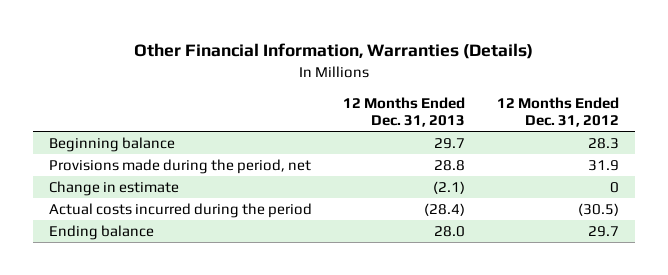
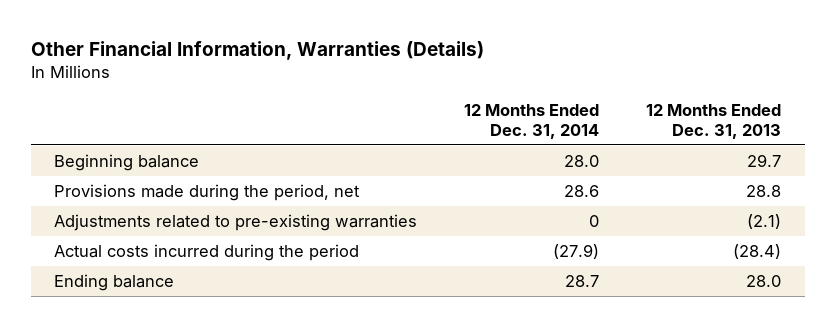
- | 12 Months Ended Dec. 31, 2013 | 12 Months Ended Dec. 31, 2012
+ | 12 Months Ended Dec. 31, 2014 | 12 Months Ended Dec. 31, 2013
- Change in estimate | (2.1) | 0
+ Adjustments related to pre-existing warranties | 0 | (2.1)

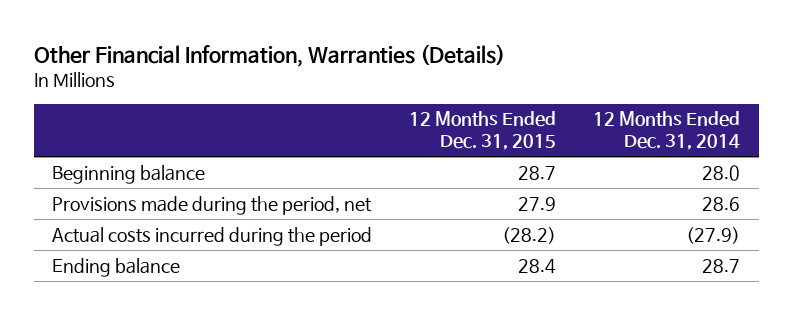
- | 12 Months Ended Dec. 31, 2014 | 12 Months Ended Dec. 31, 2013
+ | 12 Months Ended Dec. 31, 2015 | 12 Months Ended Dec. 31, 2014
- Adjustments related to pre-existing warranties | 0 | (2.1)

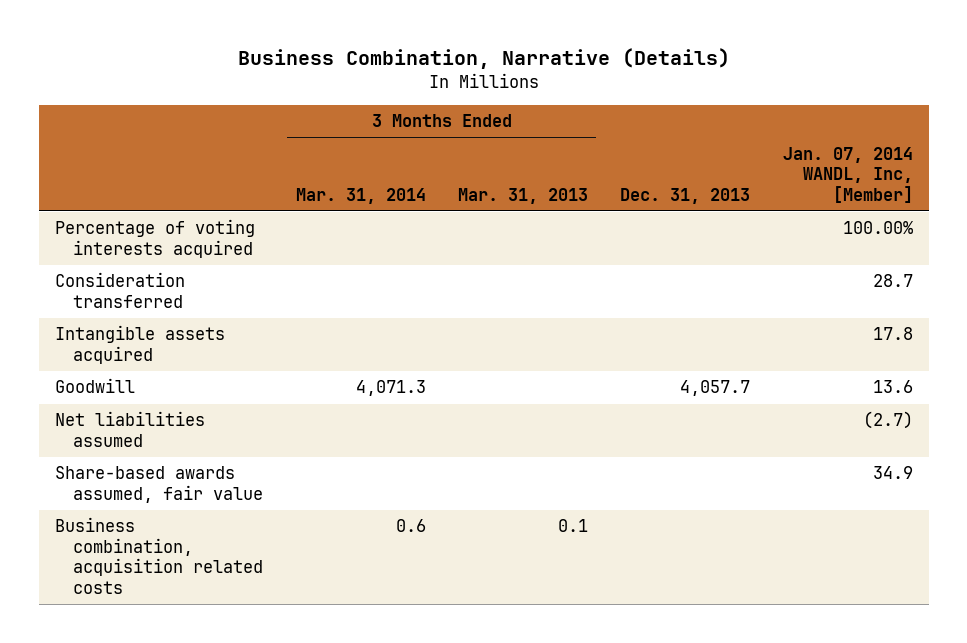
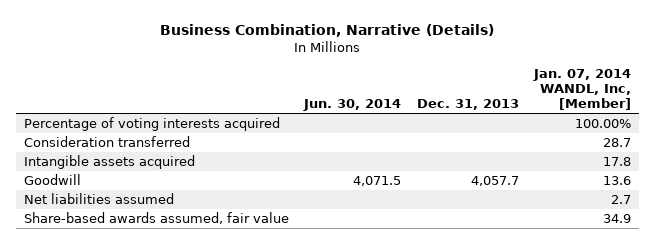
- | 3 Months Ended Mar. 31, 2014 | 3 Months Ended Mar. 31, 2013 | Dec. 31, 2013 | Jan. 07, 2014 WANDL, Inc, [Member]
+ | Jun. 30, 2014 | Dec. 31, 2013 | Jan. 07, 2014 WANDL, Inc, [Member]
- Net liabilities assumed | | | | (2.7)
+ Net liabilities assumed | | | 2.7
- Business combination, acquisition related costs | 0.6 | 0.1 | |

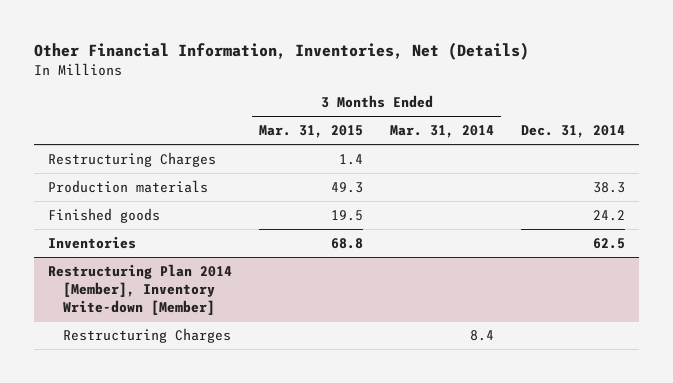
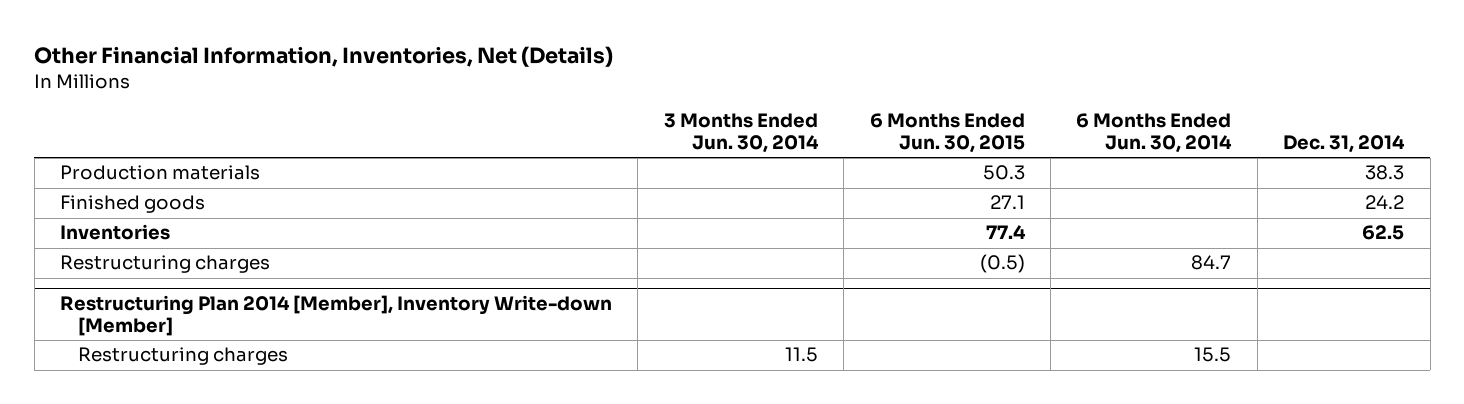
- | 3 Months Ended Mar. 31, 2015 | 3 Months Ended Mar. 31, 2014 | Dec. 31, 2014
+ | 3 Months Ended Jun. 30, 2014 | 6 Months Ended Jun. 30, 2015 | 6 Months Ended Jun. 30, 2014 | Dec. 31, 2014
- Restructuring Charges | 1.4 | |
+ Restructuring charges | | (0.5) | 84.7 |
@ Restructuring Plan 2014 [Member], Inventory Write-down [Member]
- Restructuring Charges | | 8.4 |
+ Restructuring charges | 11.5 | | 15.5 |

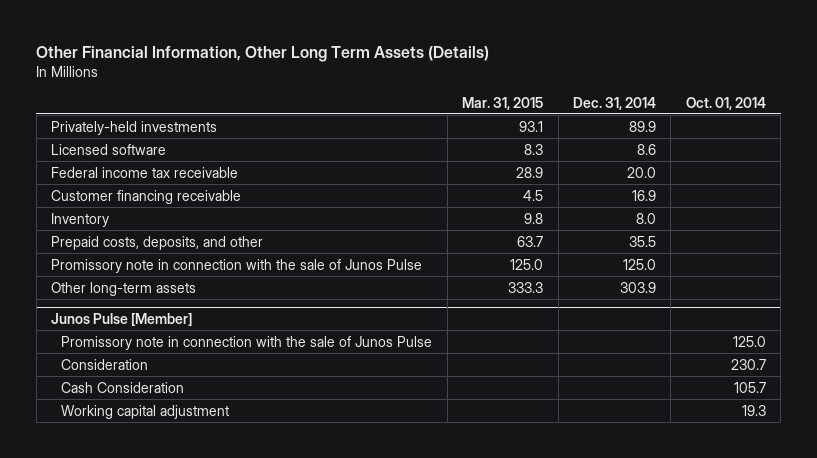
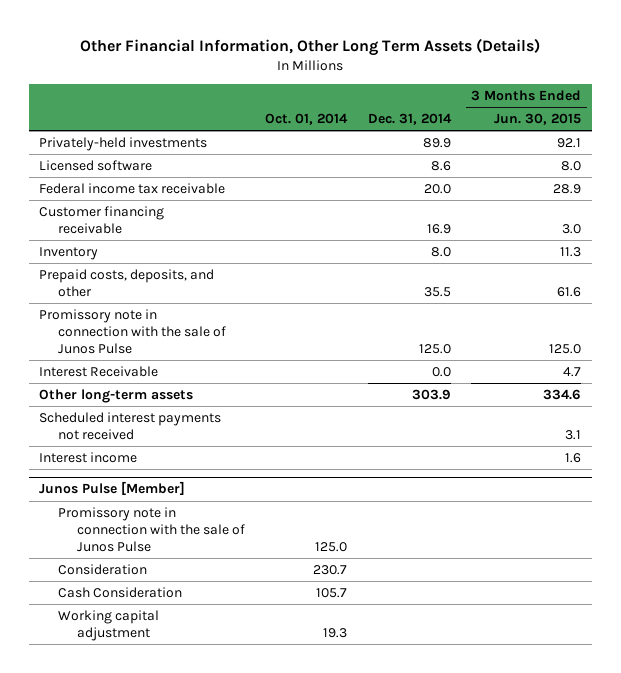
- | Mar. 31, 2015 | Dec. 31, 2014 | Oct. 01, 2014
+ | Oct. 01, 2014 | Dec. 31, 2014 | 3 Months Ended Jun. 30, 2015
+ Interest Receivable | | 0.0 | 4.7
+ Scheduled interest payments not received | | | 3.1
+ Interest income | | | 1.6

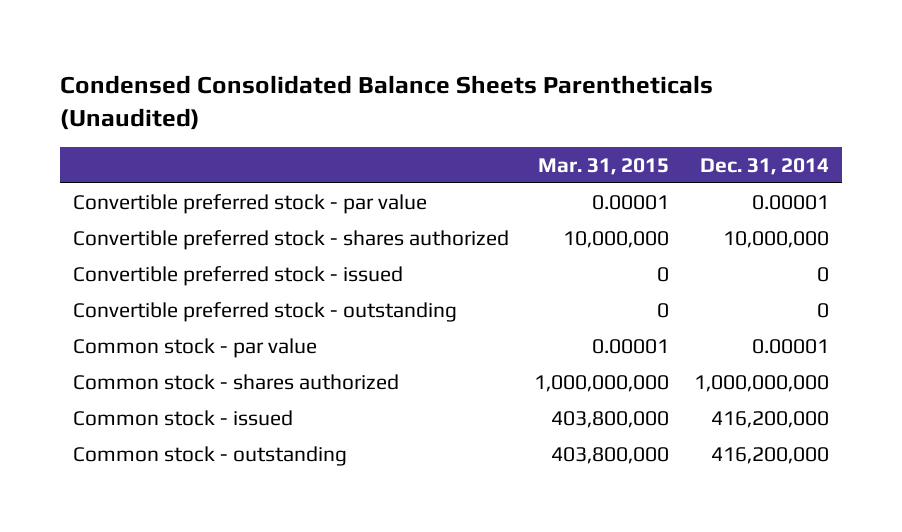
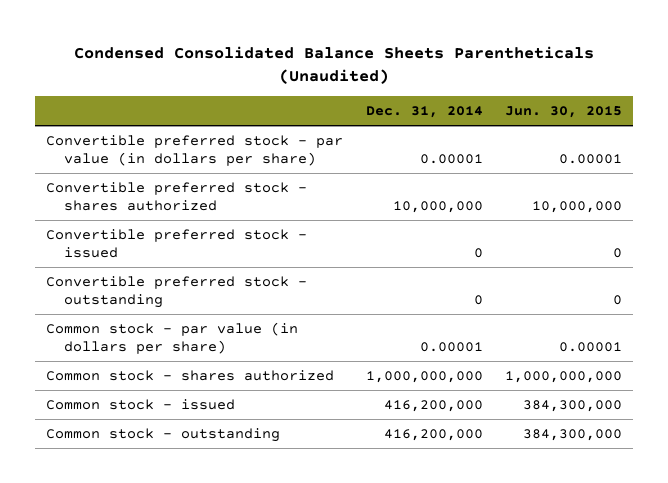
- | Mar. 31, 2015 | Dec. 31, 2014
+ | Dec. 31, 2014 | Jun. 30, 2015
- Convertible preferred stock - par value | 0.00001 | 0.00001
+ Convertible preferred stock - par value (in dollars per share) | 0.00001 | 0.00001
- Common stock - par value | 0.00001 | 0.00001
+ Common stock - par value (in dollars per share) | 0.00001 | 0.00001

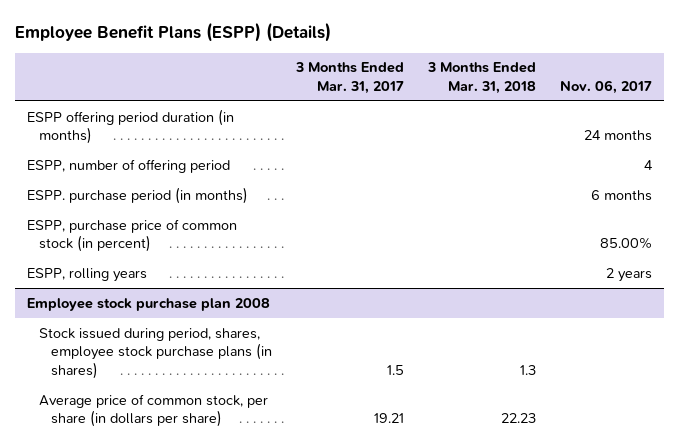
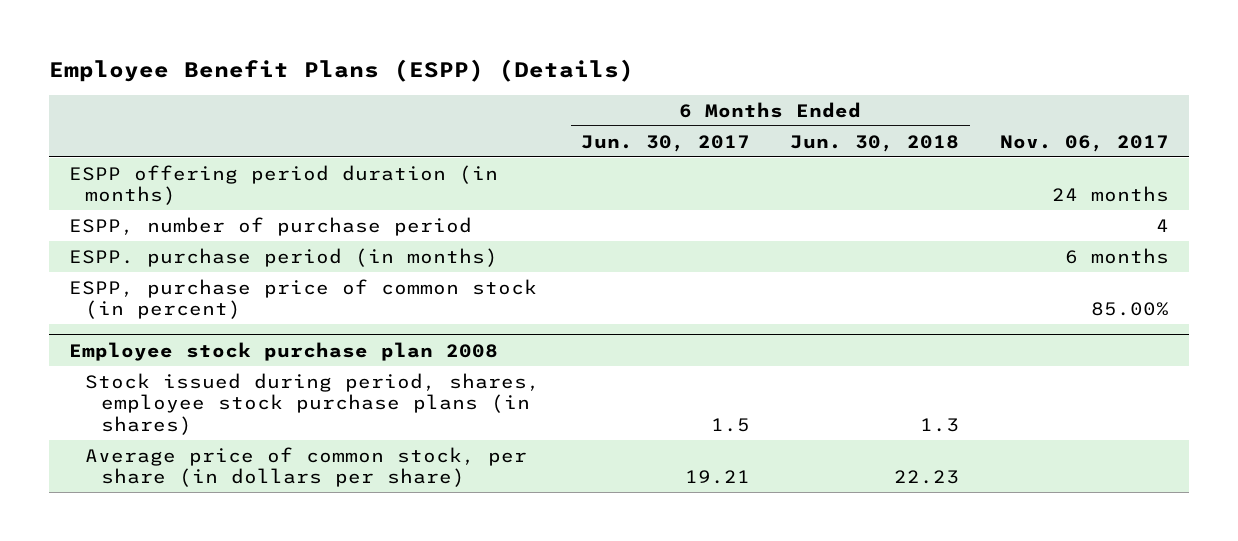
- | 3 Months Ended Mar. 31, 2017 | 3 Months Ended Mar. 31, 2018 | Nov. 06, 2017
+ | 6 Months Ended Jun. 30, 2017 | 6 Months Ended Jun. 30, 2018 | Nov. 06, 2017
- ESPP, number of offering period | | | 4
+ ESPP, number of purchase period | | | 4
- ESPP, rolling years | | | 2 years

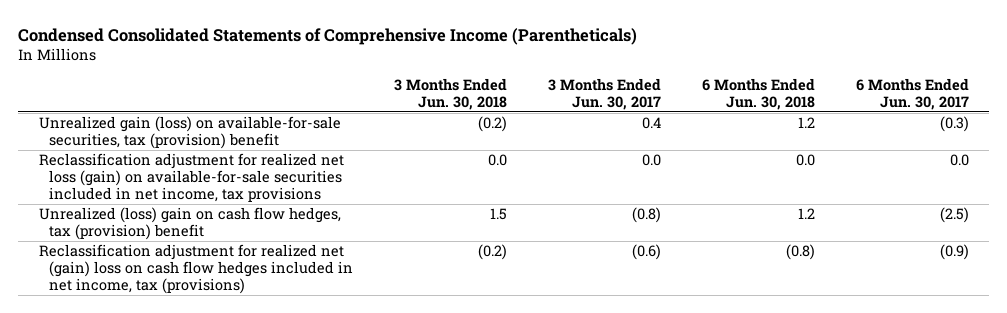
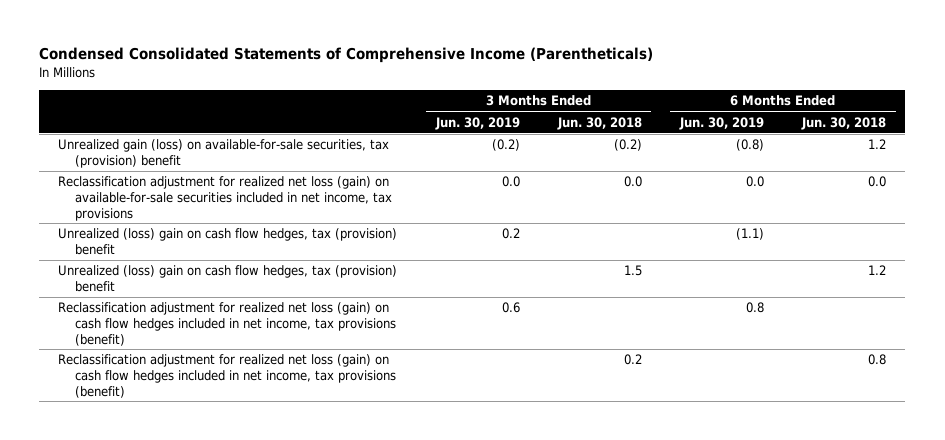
- | 3 Months Ended Jun. 30, 2018 | 3 Months Ended Jun. 30, 2017 | 6 Months Ended Jun. 30, 2018 | 6 Months Ended Jun. 30, 2017
+ | 3 Months Ended Jun. 30, 2019 | 3 Months Ended Jun. 30, 2018 | 6 Months Ended Jun. 30, 2019 | 6 Months Ended Jun. 30, 2018
+ Unrealized (loss) gain on cash flow hedges, tax (provision) benefit | 0.2 | | (1.1) |
- Reclassification adjustment for realized net (gain) loss on cash flow hedges included in net income, tax (provisions) | (0.2) | (0.6) | (0.8) | (0.9)
+ Reclassification adjustment for realized net loss (gain) on cash flow hedges included in net income, tax provisions (benefit) | 0.6 | | 0.8 |
+ Reclassification adjustment for realized net loss (gain) on cash flow hedges included in net income, tax provisions (benefit) | | 0.2 | | 0.8

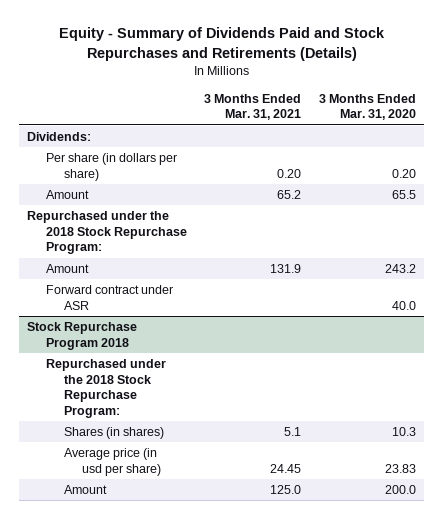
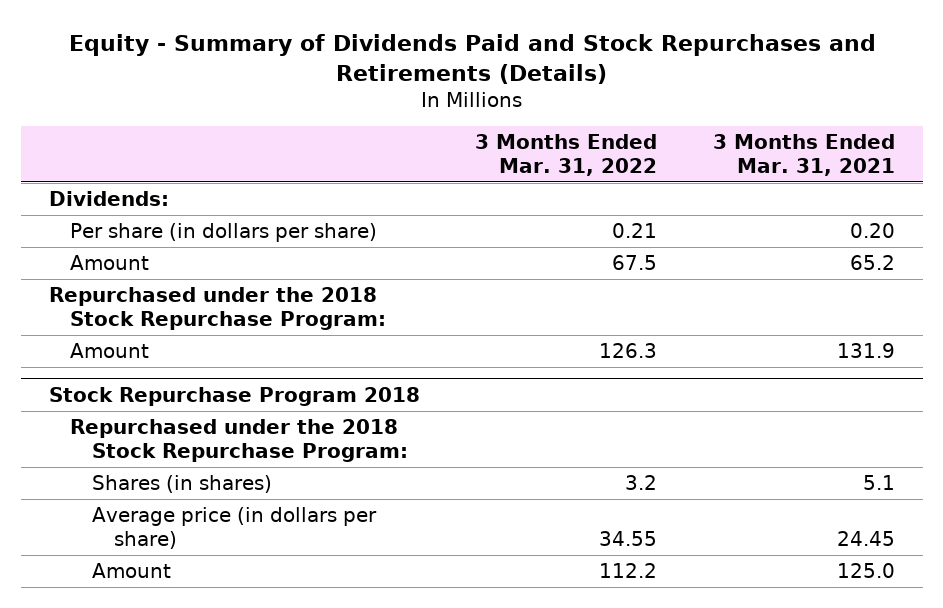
- | 3 Months Ended Mar. 31, 2021 | 3 Months Ended Mar. 31, 2020
+ | 3 Months Ended Mar. 31, 2022 | 3 Months Ended Mar. 31, 2021
- Forward contract under ASR | | 40.0
@ Stock Repurchase Program 2018
- Average price (in usd per share) | 24.45 | 23.83
+ Average price (in dollars per share) | 34.55 | 24.45

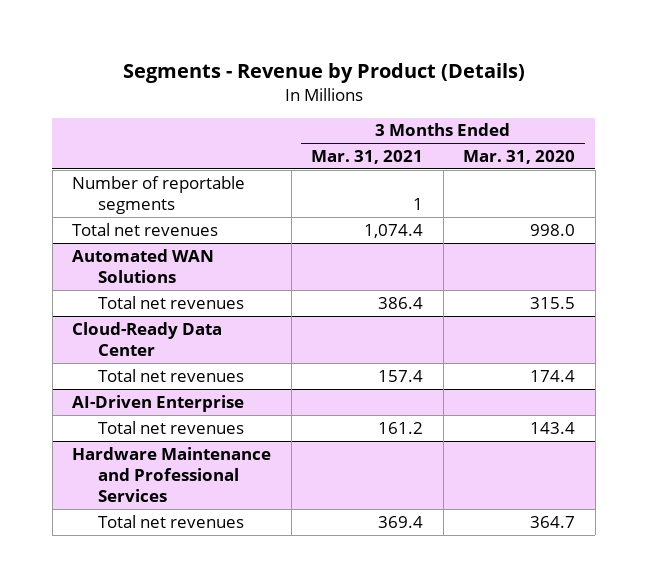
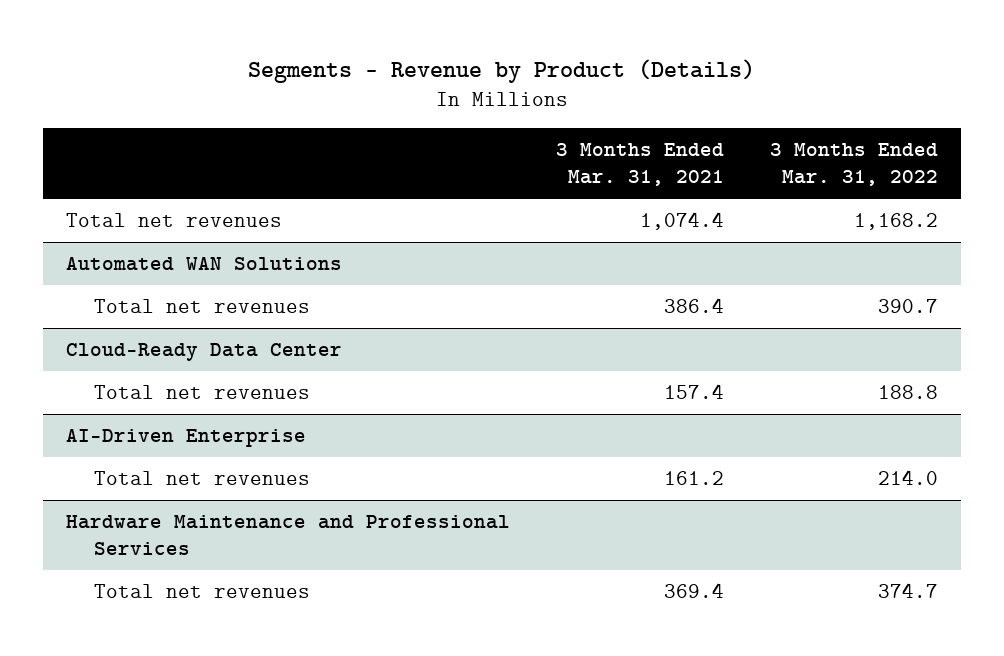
- | 3 Months Ended Mar. 31, 2021 | 3 Months Ended Mar. 31, 2020
+ | 3 Months Ended Mar. 31, 2021 | 3 Months Ended Mar. 31, 2022
- Number of reportable segments | 1 |

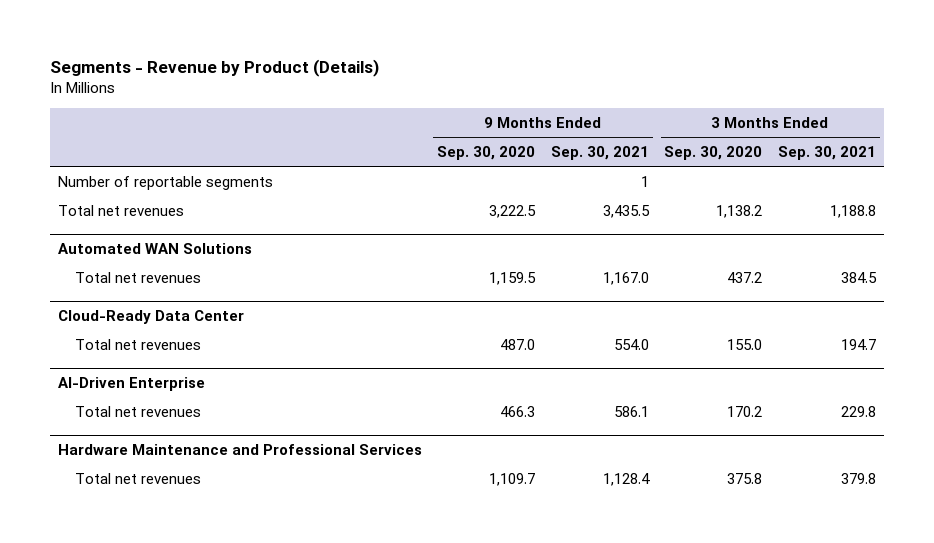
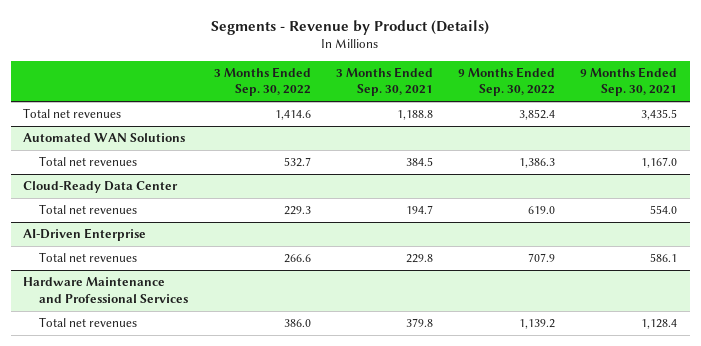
- | 9 Months Ended Sep. 30, 2020 | 9 Months Ended Sep. 30, 2021 | 3 Months Ended Sep. 30, 2020 | 3 Months Ended Sep. 30, 2021
+ | 3 Months Ended Sep. 30, 2022 | 3 Months Ended Sep. 30, 2021 | 9 Months Ended Sep. 30, 2022 | 9 Months Ended Sep. 30, 2021
- Number of reportable segments | | 1 | |

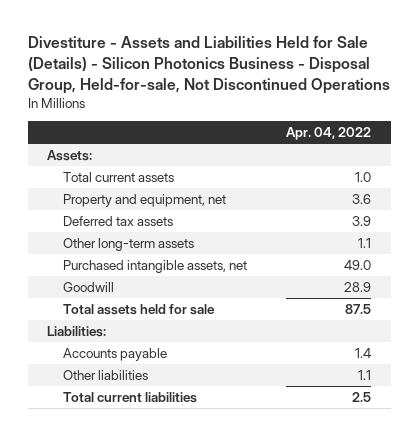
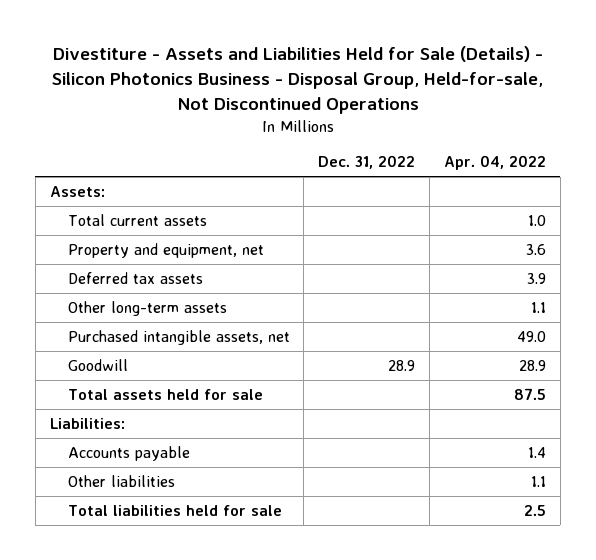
- | Apr. 04, 2022
+ | Dec. 31, 2022 | Apr. 04, 2022
- Total current liabilities | 2.5
+ Total liabilities held for sale | | 2.5

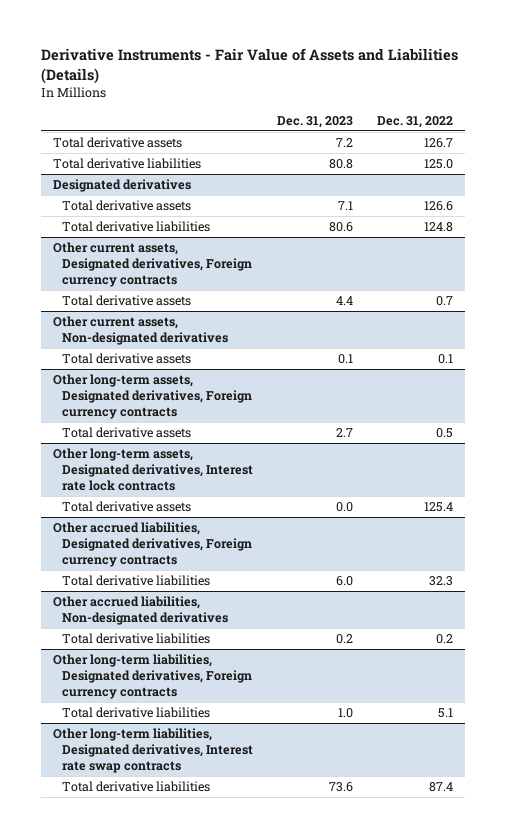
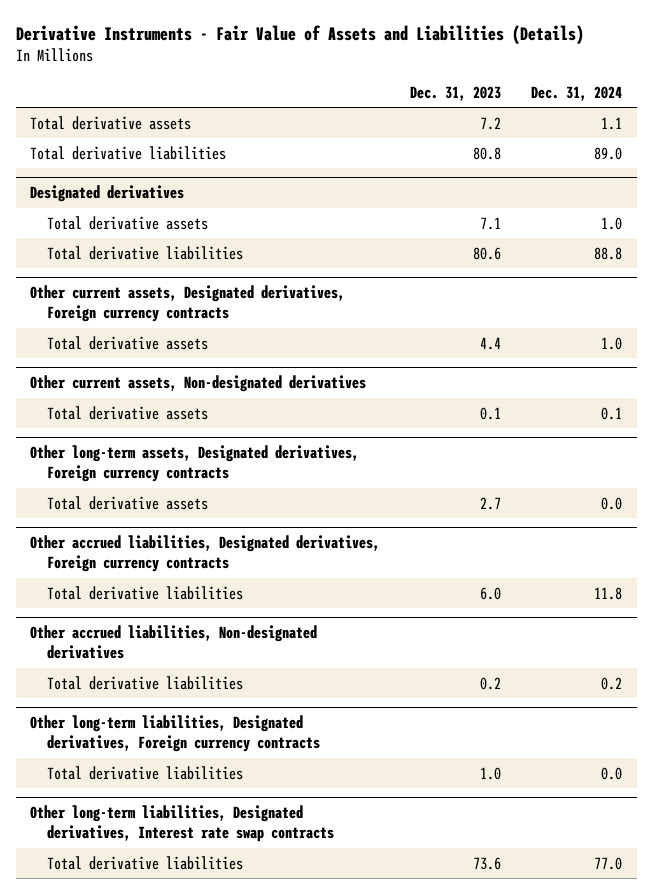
- | Dec. 31, 2023 | Dec. 31, 2022
+ | Dec. 31, 2023 | Dec. 31, 2024
- Other long-term assets, Designated derivatives, Interest rate lock contracts
- Total derivative assets | 0.0 | 125.4

